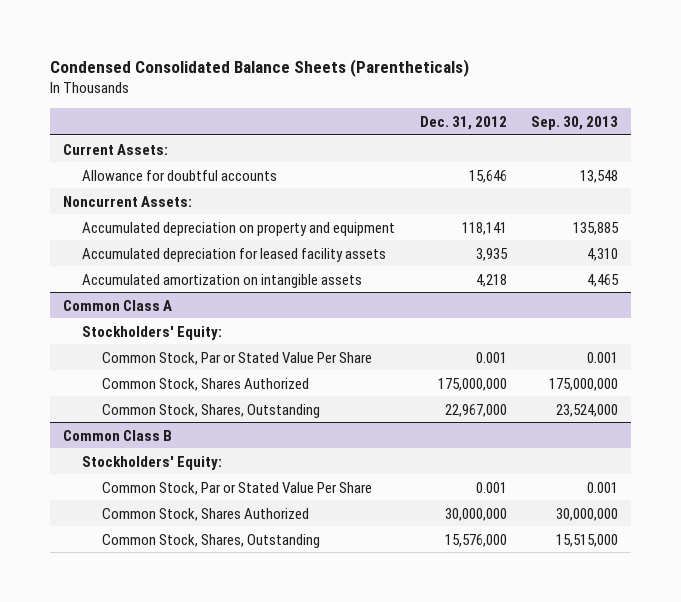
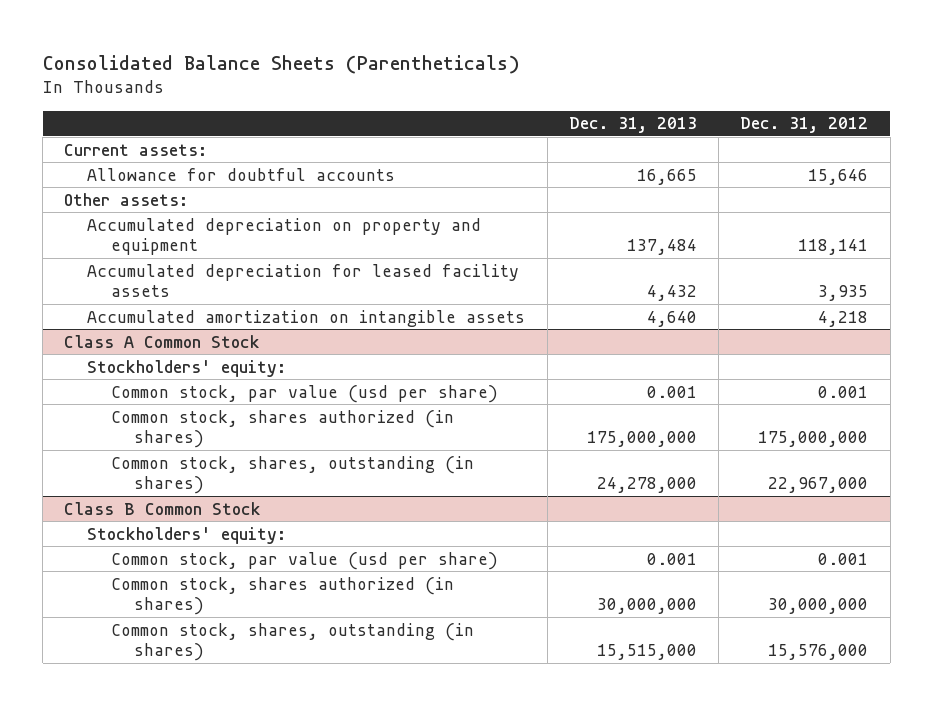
- Condensed Consolidated Balance Sheets (Parentheticals)
+ Consolidated Balance Sheets (Parentheticals)
- | Dec. 31, 2012 | Sep. 30, 2013
+ | Dec. 31, 2013 | Dec. 31, 2012
- Current Assets:
+ Current assets:
- Noncurrent Assets:
+ Other assets:
- Common Class A
- Stockholders' Equity:
- Common Stock, Par or Stated Value Per Share | 0.001 | 0.001
- Common Stock, Shares Authorized | 175,000,000 | 175,000,000
- Common Stock, Shares, Outstanding | 22,967,000 | 23,524,000
- Common Class B
- Stockholders' Equity:
- Common Stock, Par or Stated Value Per Share | 0.001 | 0.001
- Common Stock, Shares Authorized | 30,000,000 | 30,000,000
- Common Stock, Shares, Outstanding | 15,576,000 | 15,515,000
+ Class A Common Stock
+ Stockholders' equity:
+ Common stock, par value (usd per share) | 0.001 | 0.001
+ Common stock, shares authorized (in shares) | 175,000,000 | 175,000,000
+ Common stock, shares, outstanding (in shares) | 24,278,000 | 22,967,000
+ Class B Common Stock
+ Stockholders' equity:
+ Common stock, par value (usd per share) | 0.001 | 0.001
+ Common stock, shares authorized (in shares) | 30,000,000 | 30,000,000
+ Common stock, shares, outstanding (in shares) | 15,515,000 | 15,576,000

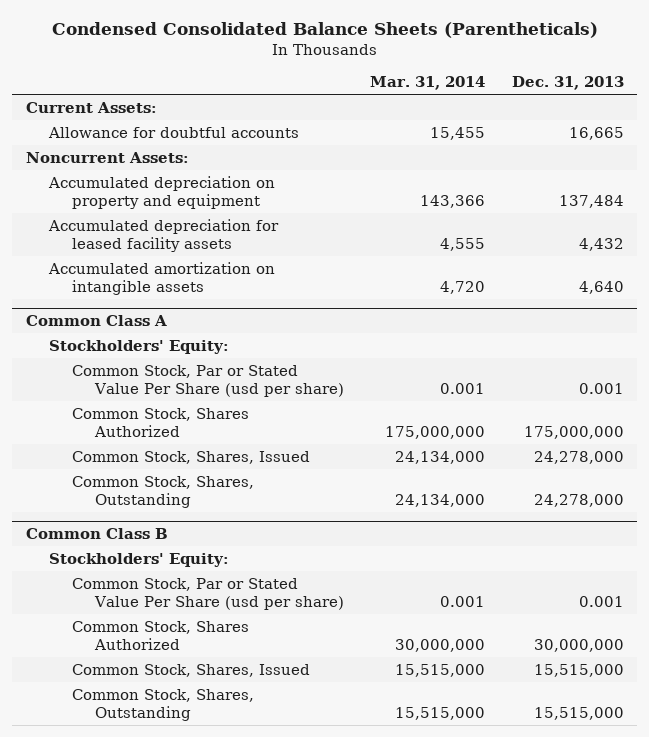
- Consolidated Balance Sheets (Parentheticals)
+ Condensed Consolidated Balance Sheets (Parentheticals)
- | Dec. 31, 2013 | Dec. 31, 2012
+ | Mar. 31, 2014 | Dec. 31, 2013
- Current assets:
+ Current Assets:
- Other assets:
+ Noncurrent Assets:
- Class A Common Stock
- Stockholders' equity:
- Common stock, par value (usd per share) | 0.001 | 0.001
- Common stock, shares authorized (in shares) | 175,000,000 | 175,000,000
- Common stock, shares, outstanding (in shares) | 24,278,000 | 22,967,000
- Class B Common Stock
- Stockholders' equity:
- Common stock, par value (usd per share) | 0.001 | 0.001
- Common stock, shares authorized (in shares) | 30,000,000 | 30,000,000
- Common stock, shares, outstanding (in shares) | 15,515,000 | 15,576,000
+ Common Class A
+ Stockholders' Equity:
+ Common Stock, Par or Stated Value Per Share (usd per share) | 0.001 | 0.001
+ Common Stock, Shares Authorized | 175,000,000 | 175,000,000
+ Common Stock, Shares, Issued | 24,134,000 | 24,278,000
+ Common Stock, Shares, Outstanding | 24,134,000 | 24,278,000
+ Common Class B
+ Stockholders' Equity:
+ Common Stock, Par or Stated Value Per Share (usd per share) | 0.001 | 0.001
+ Common Stock, Shares Authorized | 30,000,000 | 30,000,000
+ Common Stock, Shares, Issued | 15,515,000 | 15,515,000
+ Common Stock, Shares, Outstanding | 15,515,000 | 15,515,000

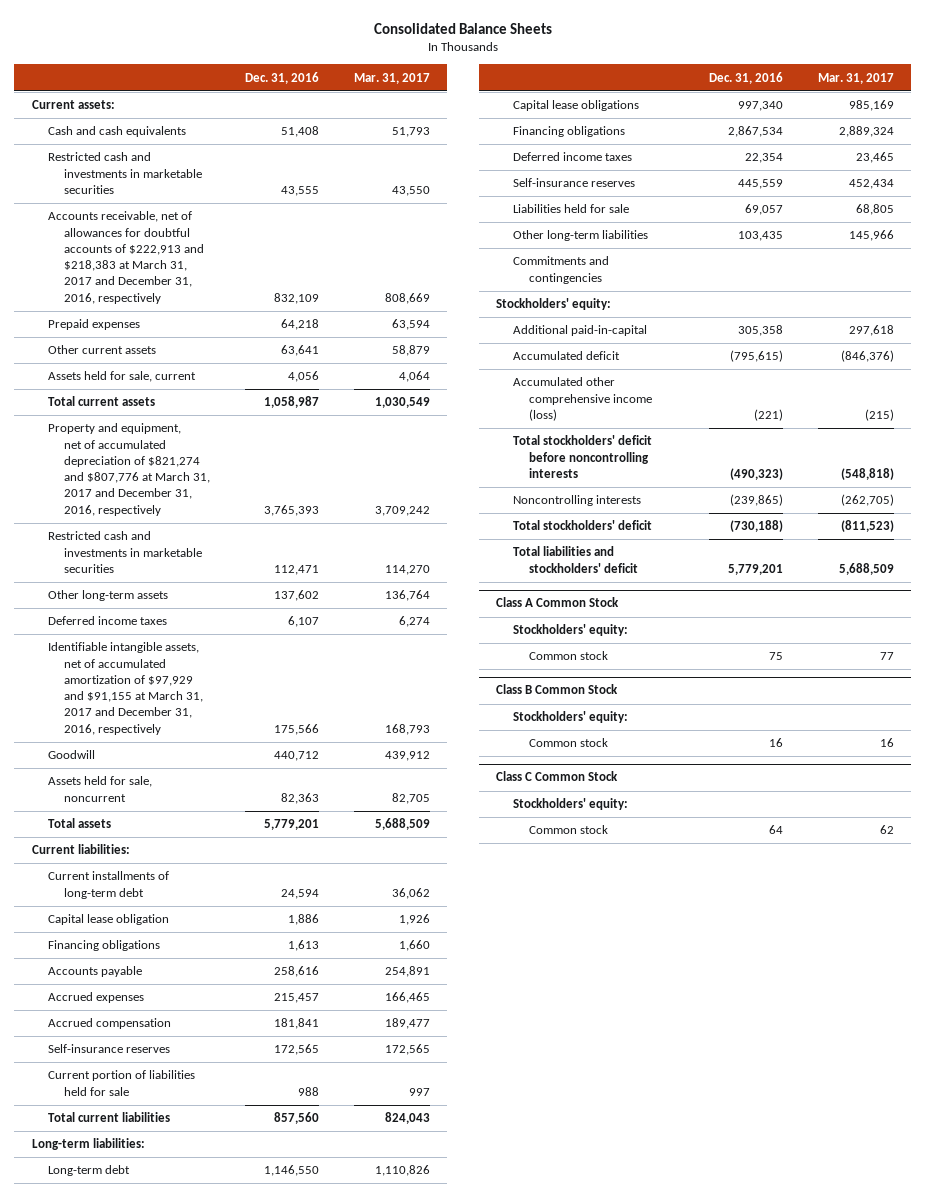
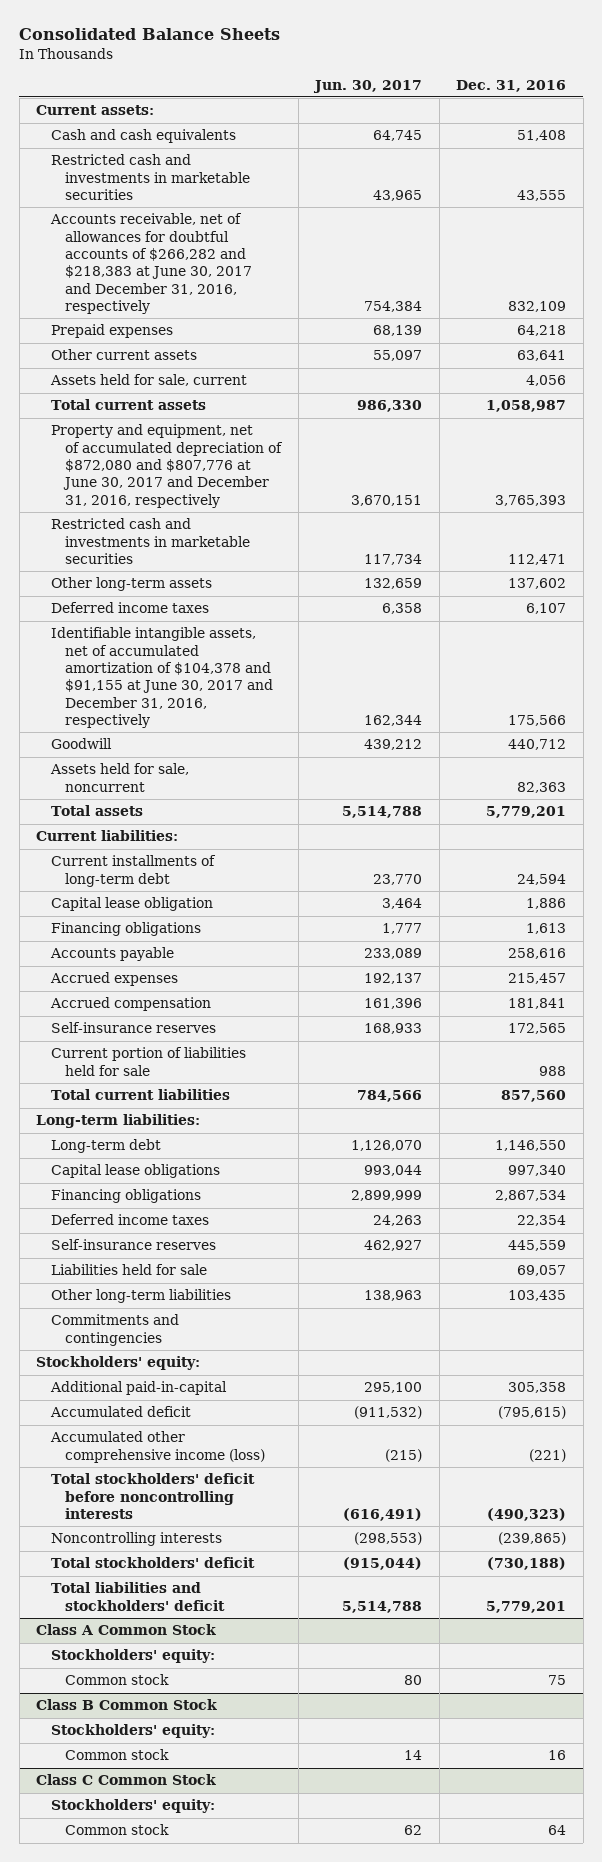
- | Dec. 31, 2016 | Mar. 31, 2017
+ | Jun. 30, 2017 | Dec. 31, 2016
- Accounts receivable, net of allowances for doubtful accounts of $222,913 and $218,383 at March 31, 2017 and December 31, 2016, respectively | 832,109 | 808,669
+ Accounts receivable, net of allowances for doubtful accounts of $266,282 and $218,383 at June 30, 2017 and December 31, 2016, respectively | 754,384 | 832,109
- Property and equipment, net of accumulated depreciation of $821,274 and $807,776 at March 31, 2017 and December 31, 2016, respectively | 3,765,393 | 3,709,242
+ Property and equipment, net of accumulated depreciation of $872,080 and $807,776 at June 30, 2017 and December 31, 2016, respectively | 3,670,151 | 3,765,393
- Identifiable intangible assets, net of accumulated amortization of $97,929 and $91,155 at March 31, 2017 and December 31, 2016, respectively | 175,566 | 168,793
+ Identifiable intangible assets, net of accumulated amortization of $104,378 and $91,155 at June 30, 2017 and December 31, 2016, respectively | 162,344 | 175,566

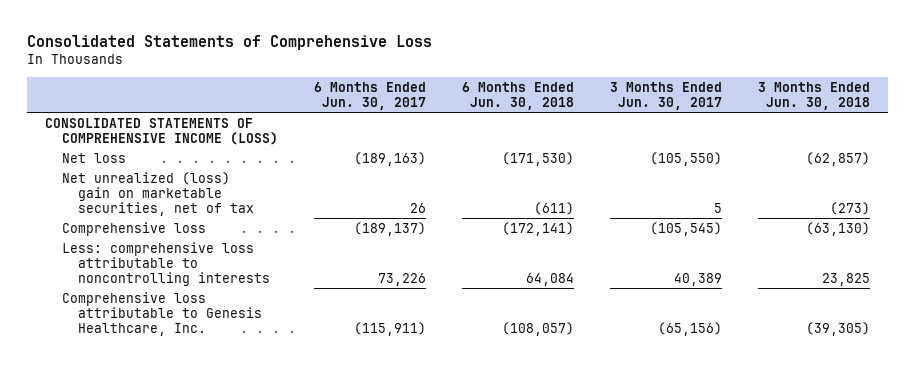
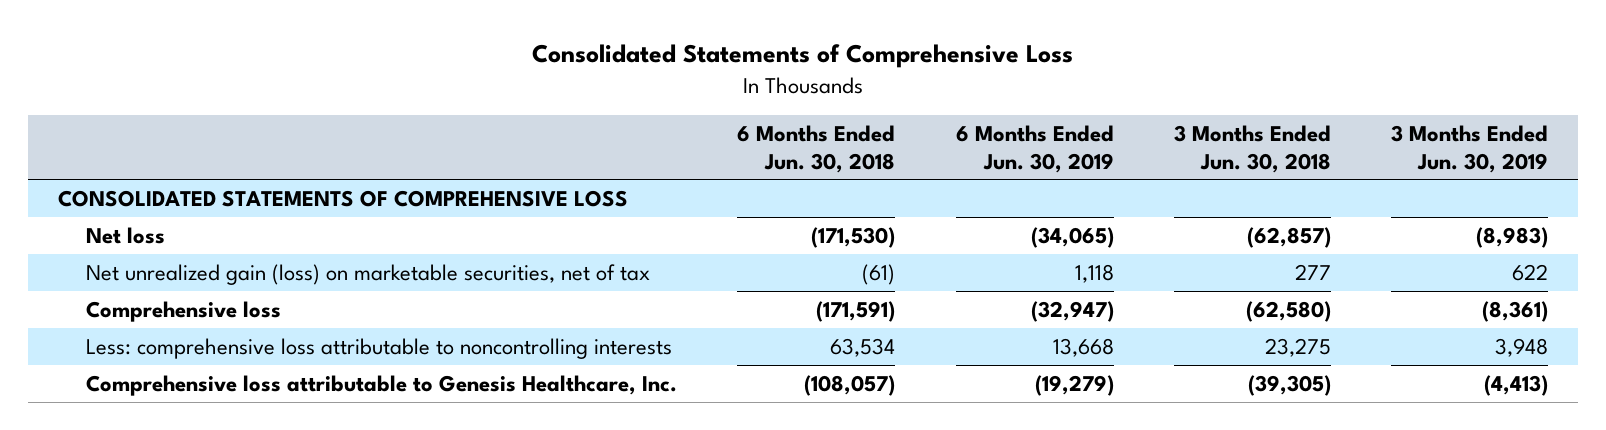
- | 6 Months Ended Jun. 30, 2017 | 6 Months Ended Jun. 30, 2018 | 3 Months Ended Jun. 30, 2017 | 3 Months Ended Jun. 30, 2018
+ | 6 Months Ended Jun. 30, 2018 | 6 Months Ended Jun. 30, 2019 | 3 Months Ended Jun. 30, 2018 | 3 Months Ended Jun. 30, 2019
- CONSOLIDATED STATEMENTS OF COMPREHENSIVE INCOME (LOSS)
+ CONSOLIDATED STATEMENTS OF COMPREHENSIVE LOSS
- Net unrealized (loss) gain on marketable securities, net of tax | 26 | (611) | 5 | (273)
- Comprehensive loss | (189,137) | (172,141) | (105,545) | (63,130)
- Less: comprehensive loss attributable to noncontrolling interests | 73,226 | 64,084 | 40,389 | 23,825
+ Net unrealized gain (loss) on marketable securities, net of tax | (61) | 1,118 | 277 | 622
+ Comprehensive loss | (171,591) | (32,947) | (62,580) | (8,361)
+ Less: comprehensive loss attributable to noncontrolling interests | 63,534 | 13,668 | 23,275 | 3,948

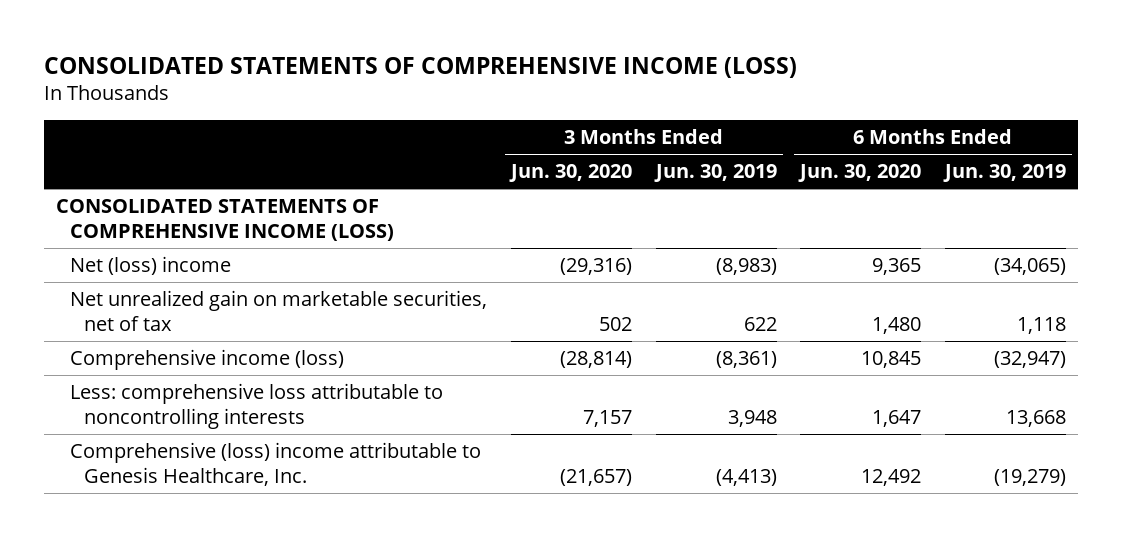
- Consolidated Statements of Comprehensive Loss
+ CONSOLIDATED STATEMENTS OF COMPREHENSIVE INCOME (LOSS)
- | 6 Months Ended Jun. 30, 2018 | 6 Months Ended Jun. 30, 2019 | 3 Months Ended Jun. 30, 2018 | 3 Months Ended Jun. 30, 2019
+ | 3 Months Ended Jun. 30, 2020 | 3 Months Ended Jun. 30, 2019 | 6 Months Ended Jun. 30, 2020 | 6 Months Ended Jun. 30, 2019
- CONSOLIDATED STATEMENTS OF COMPREHENSIVE LOSS
- Net loss | (171,530) | (34,065) | (62,857) | (8,983)
- Net unrealized gain (loss) on marketable securities, net of tax | (61) | 1,118 | 277 | 622
- Comprehensive loss | (171,591) | (32,947) | (62,580) | (8,361)
+ CONSOLIDATED STATEMENTS OF COMPREHENSIVE INCOME (LOSS)
+ Net (loss) income | (29,316) | (8,983) | 9,365 | (34,065)
+ Net unrealized gain on marketable securities, net of tax | 502 | 622 | 1,480 | 1,118
+ Comprehensive income (loss) | (28,814) | (8,361) | 10,845 | (32,947)
- Comprehensive loss attributable to Genesis Healthcare, Inc. | (108,057) | (19,279) | (39,305) | (4,413)
+ Comprehensive (loss) income attributable to Genesis Healthcare, Inc. | (21,657) | (4,413) | 12,492 | (19,279)

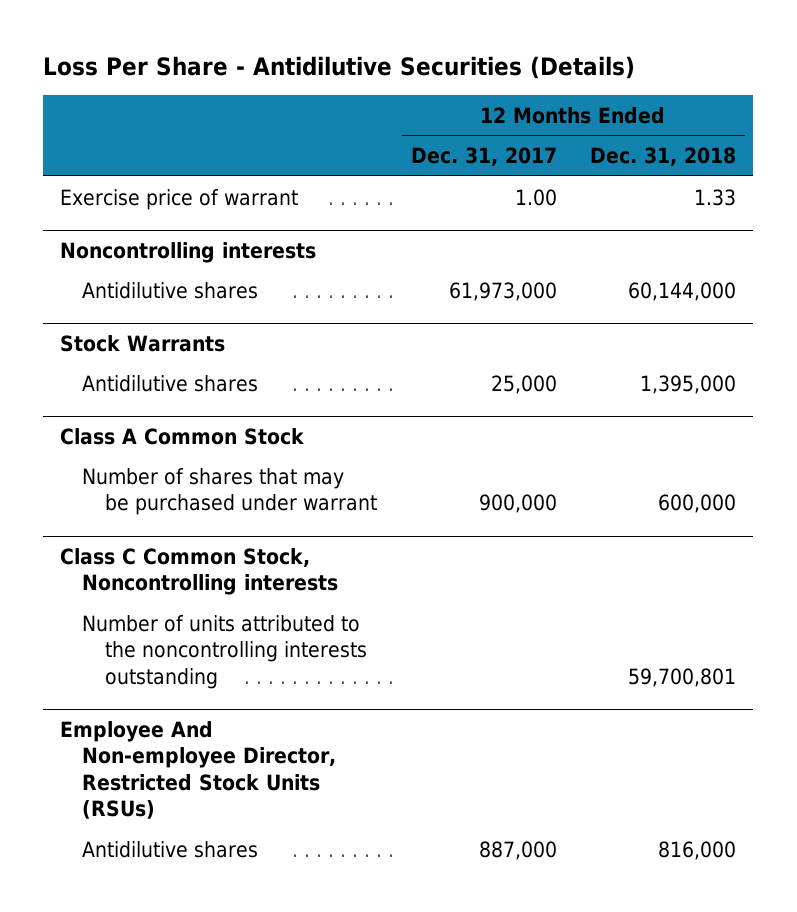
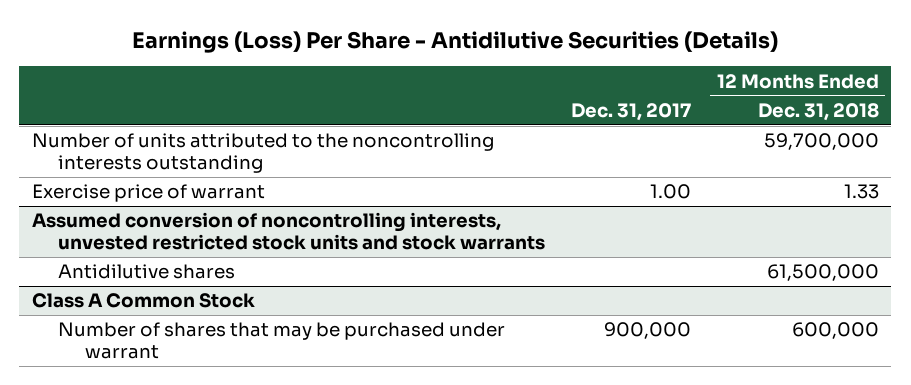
- Loss Per Share - Antidilutive Securities (Details)
+ Earnings (Loss) Per Share - Antidilutive Securities (Details)
- | 12 Months Ended Dec. 31, 2017 | 12 Months Ended Dec. 31, 2018
+ | Dec. 31, 2017 | 12 Months Ended Dec. 31, 2018
+ Number of units attributed to the noncontrolling interests outstanding | | 59,700,000
- Noncontrolling interests
- Antidilutive shares | 61,973,000 | 60,144,000
- Stock Warrants
- Antidilutive shares | 25,000 | 1,395,000
+ Assumed conversion of noncontrolling interests, unvested restricted stock units and stock warrants
+ Antidilutive shares | | 61,500,000
- Class C Common Stock, Noncontrolling interests
- Number of units attributed to the noncontrolling interests outstanding | | 59,700,801
- Employee And Non-employee Director, Restricted Stock Units (RSUs)
- Antidilutive shares | 887,000 | 816,000

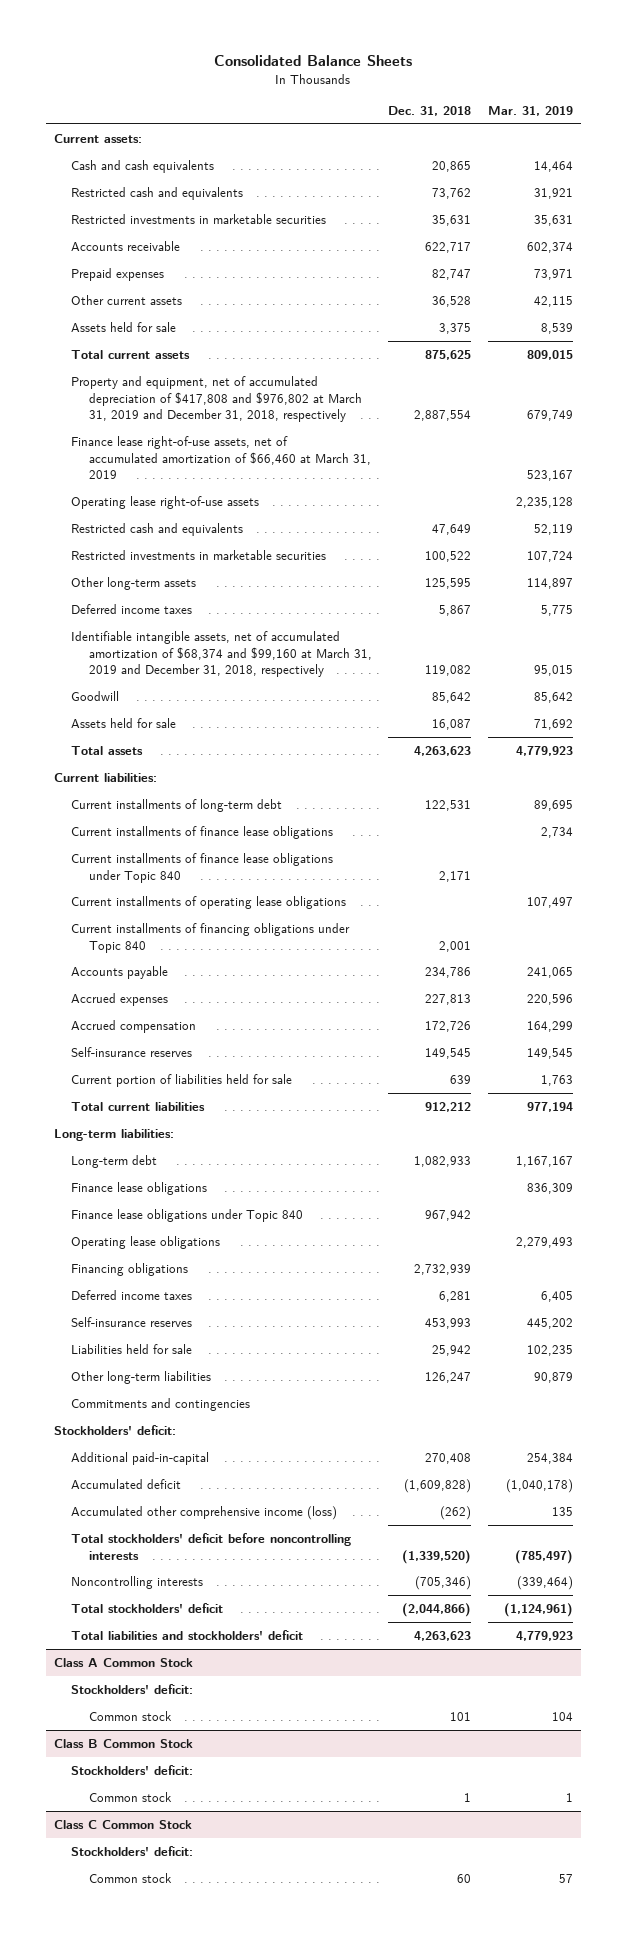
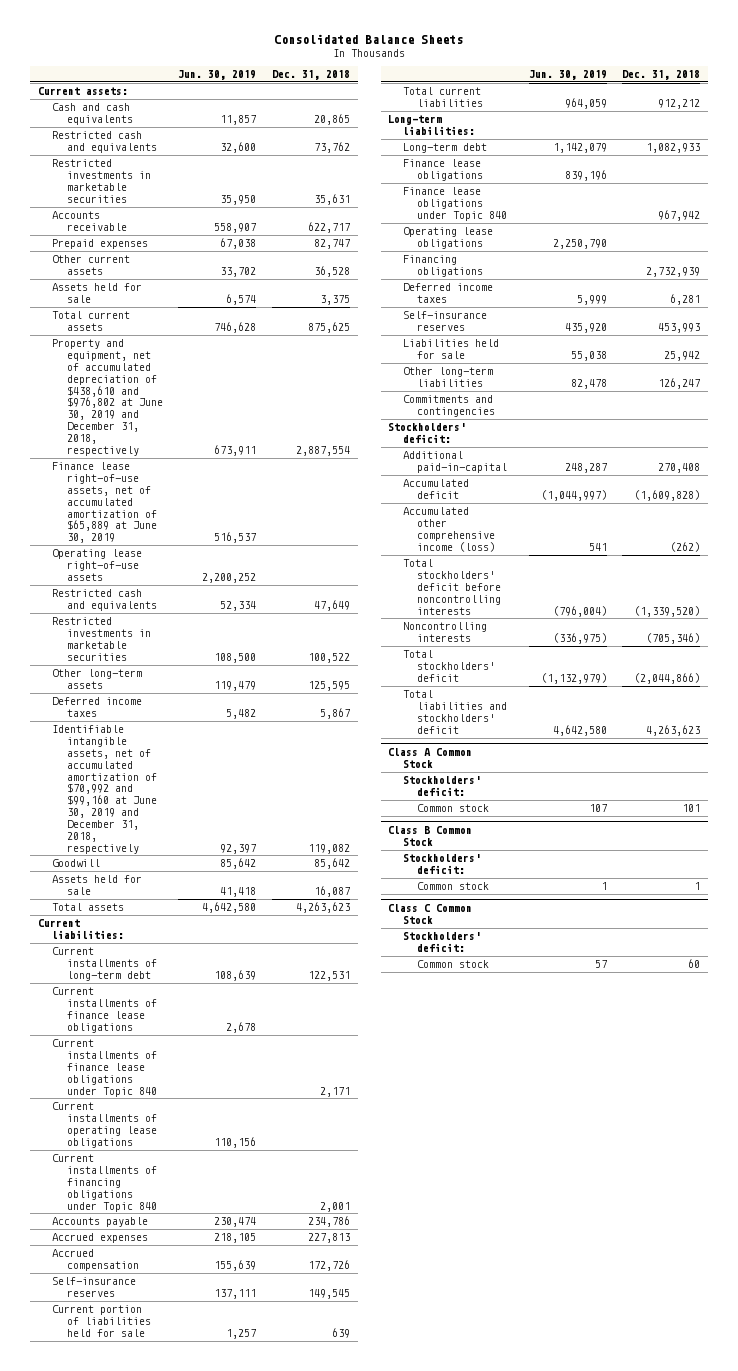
- | Dec. 31, 2018 | Mar. 31, 2019
+ | Jun. 30, 2019 | Dec. 31, 2018
- Property and equipment, net of accumulated depreciation of $417,808 and $976,802 at March 31, 2019 and December 31, 2018, respectively | 2,887,554 | 679,749
- Finance lease right-of-use assets, net of accumulated amortization of $66,460 at March 31, 2019 | | 523,167
+ Property and equipment, net of accumulated depreciation of $438,610 and $976,802 at June 30, 2019 and December 31, 2018, respectively | 673,911 | 2,887,554
+ Finance lease right-of-use assets, net of accumulated amortization of $65,889 at June 30, 2019 | 516,537 |
- Identifiable intangible assets, net of accumulated amortization of $68,374 and $99,160 at March 31, 2019 and December 31, 2018, respectively | 119,082 | 95,015
+ Identifiable intangible assets, net of accumulated amortization of $70,992 and $99,160 at June 30, 2019 and December 31, 2018, respectively | 92,397 | 119,082

